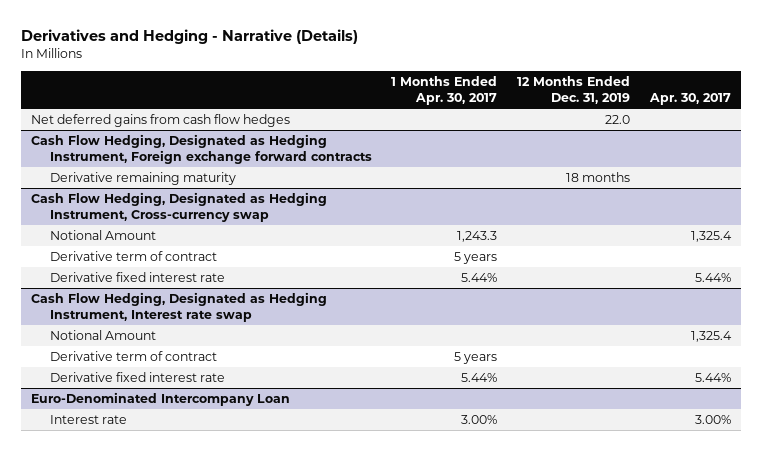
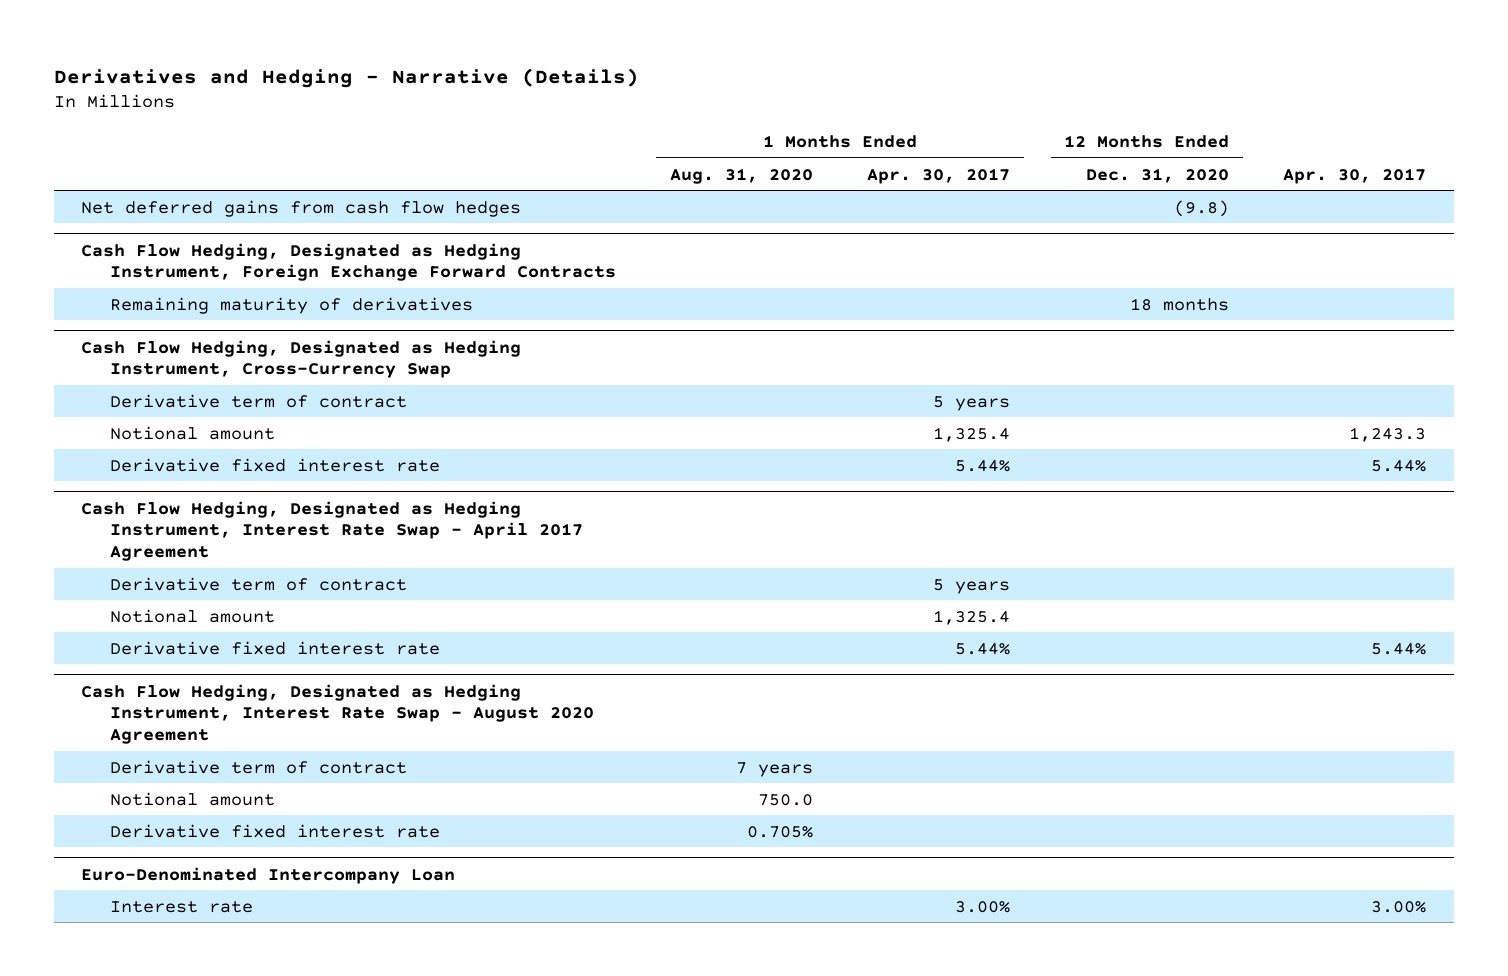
- | 1 Months Ended Apr. 30, 2017 | 12 Months Ended Dec. 31, 2019 | Apr. 30, 2017
+ | 1 Months Ended Aug. 31, 2020 | 1 Months Ended Apr. 30, 2017 | 12 Months Ended Dec. 31, 2020 | Apr. 30, 2017
- Cash Flow Hedging, Designated as Hedging Instrument, Foreign exchange forward contracts
- Derivative remaining maturity | | 18 months |
- Cash Flow Hedging, Designated as Hedging Instrument, Cross-currency swap
- Notional Amount | 1,243.3 | | 1,325.4
+ Cash Flow Hedging, Designated as Hedging Instrument, Foreign Exchange Forward Contracts
+ Remaining maturity of derivatives | | | 18 months |
+ Cash Flow Hedging, Designated as Hedging Instrument, Cross-Currency Swap
+ Notional amount | | 1,325.4 | | 1,243.3
- Cash Flow Hedging, Designated as Hedging Instrument, Interest rate swap
- Notional Amount | | | 1,325.4
+ Cash Flow Hedging, Designated as Hedging Instrument, Interest Rate Swap - April 2017 Agreement
+ Notional amount | | 1,325.4 | |
+ Cash Flow Hedging, Designated as Hedging Instrument, Interest Rate Swap - August 2020 Agreement
+ Derivative term of contract | 7 years | | |
+ Notional amount | 750.0 | | |
+ Derivative fixed interest rate | 0.705% | | |

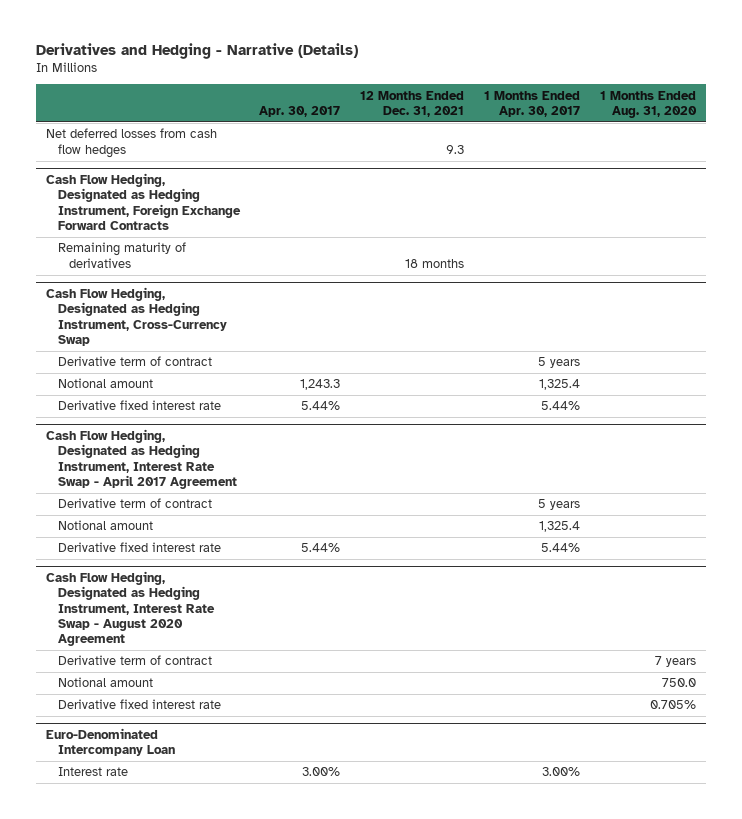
- | 1 Months Ended Aug. 31, 2020 | 1 Months Ended Apr. 30, 2017 | 12 Months Ended Dec. 31, 2020 | Apr. 30, 2017
+ | Apr. 30, 2017 | 12 Months Ended Dec. 31, 2021 | 1 Months Ended Apr. 30, 2017 | 1 Months Ended Aug. 31, 2020
- Net deferred gains from cash flow hedges | | | (9.8) |
+ Net deferred losses from cash flow hedges | | 9.3 | |

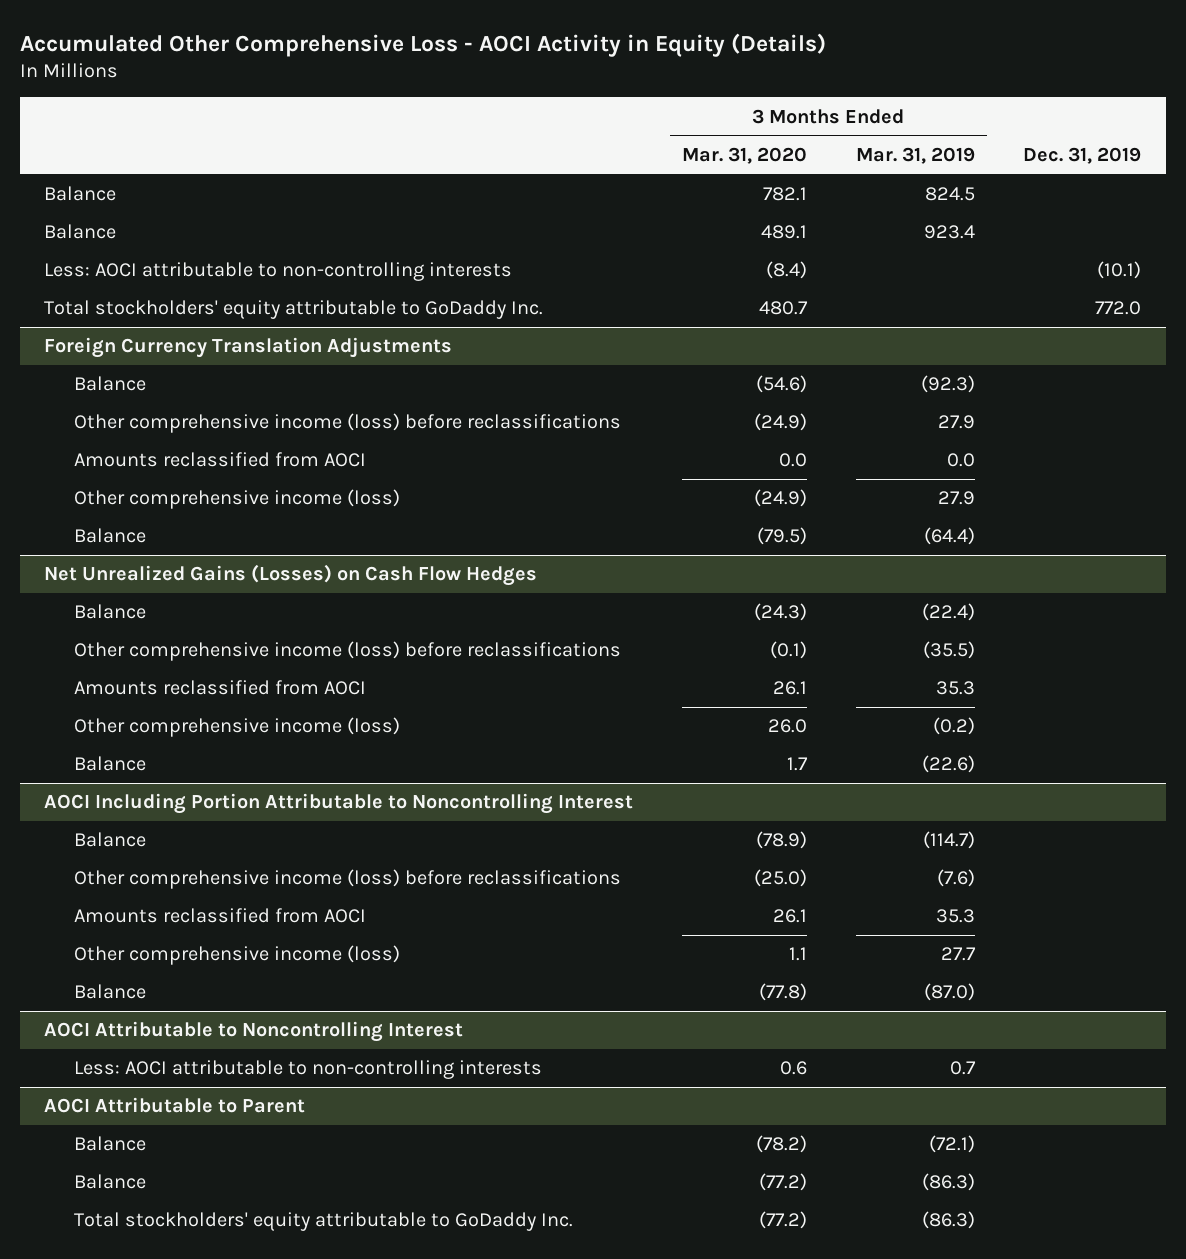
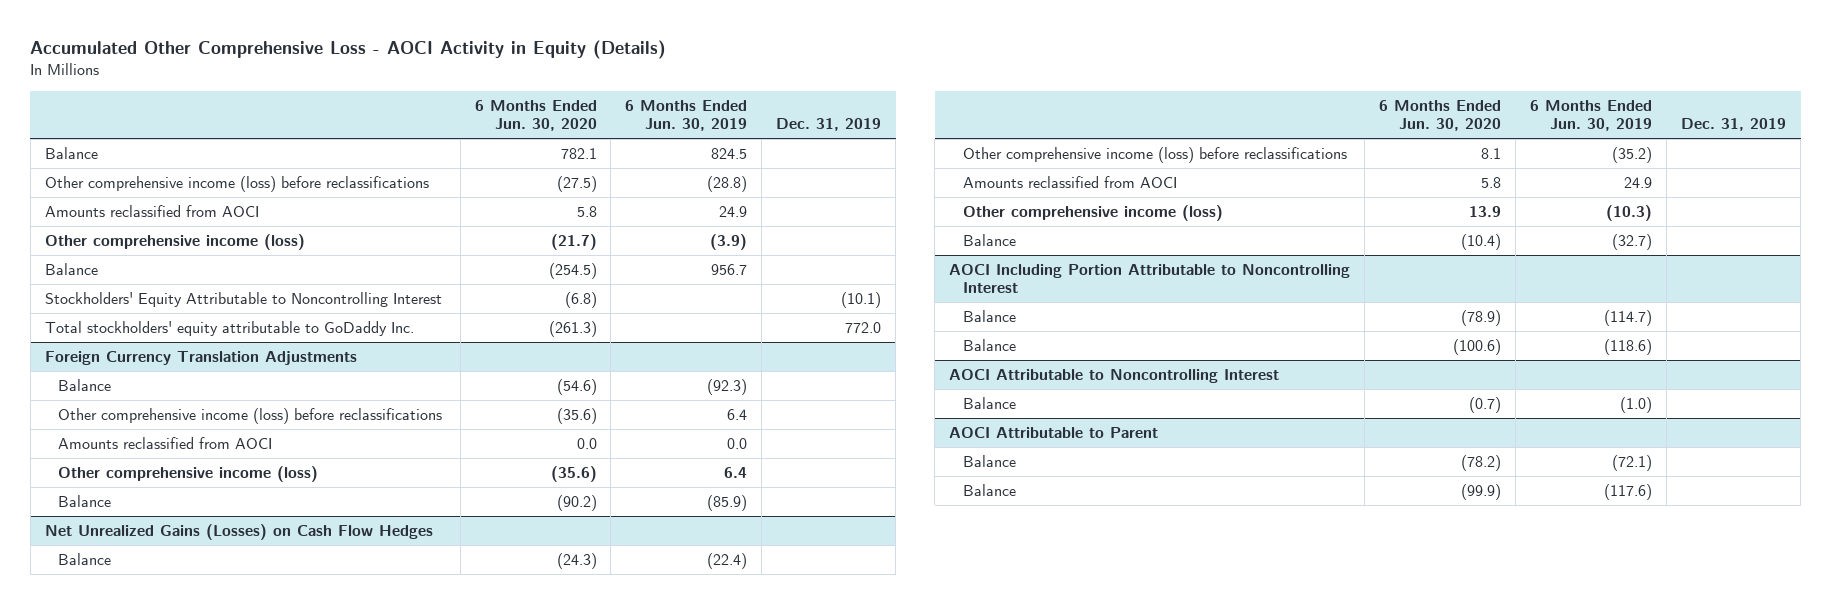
- | 3 Months Ended Mar. 31, 2020 | 3 Months Ended Mar. 31, 2019 | Dec. 31, 2019
+ | 6 Months Ended Jun. 30, 2020 | 6 Months Ended Jun. 30, 2019 | Dec. 31, 2019
+ Other comprehensive income (loss) before reclassifications | (27.5) | (28.8) |
+ Amounts reclassified from AOCI | 5.8 | 24.9 |
+ Other comprehensive income (loss) | (21.7) | (3.9) |
- Less: AOCI attributable to non-controlling interests | (8.4) | | (10.1)
+ Stockholders' Equity Attributable to Noncontrolling Interest | (6.8) | | (10.1)
@ AOCI Including Portion Attributable to Noncontrolling Interest
- Other comprehensive income (loss) before reclassifications | (25.0) | (7.6) |
- Amounts reclassified from AOCI | 26.1 | 35.3 |
- Other comprehensive income (loss) | 1.1 | 27.7 |
@ AOCI Attributable to Noncontrolling Interest
- Less: AOCI attributable to non-controlling interests | 0.6 | 0.7 |
+ Balance | (0.7) | (1.0) |
@ AOCI Attributable to Parent
- Total stockholders' equity attributable to GoDaddy Inc. | (77.2) | (86.3) |

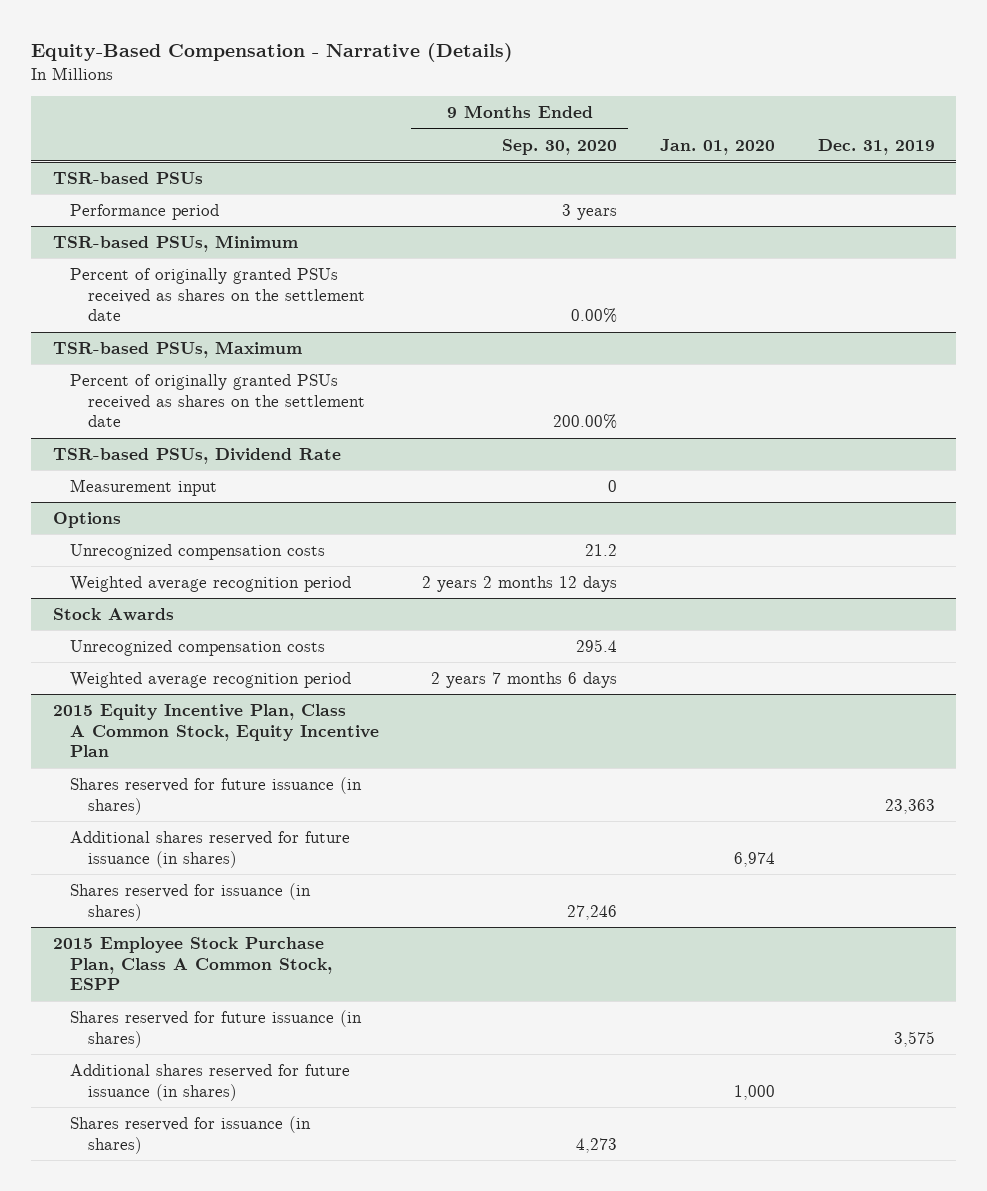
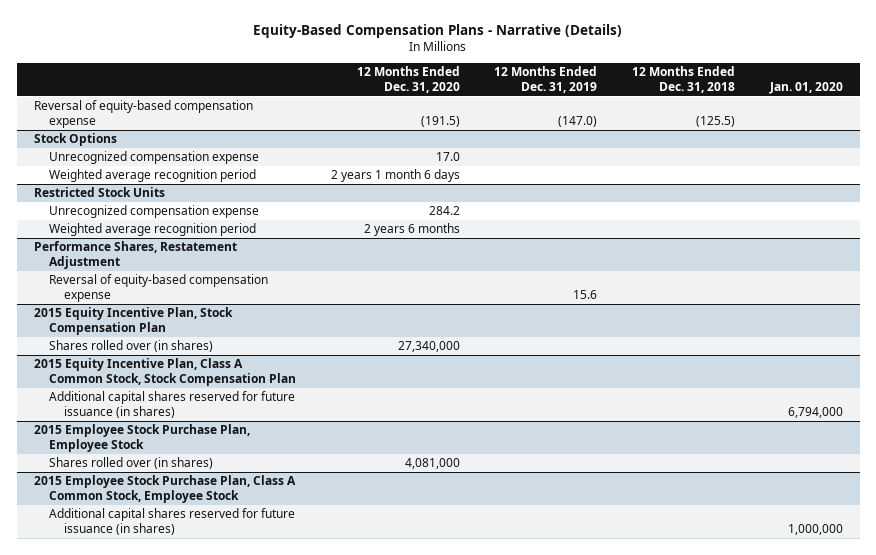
- Equity-Based Compensation - Narrative (Details)
+ Equity-Based Compensation Plans - Narrative (Details)
- | 9 Months Ended Sep. 30, 2020 | Jan. 01, 2020 | Dec. 31, 2019
+ | 12 Months Ended Dec. 31, 2020 | 12 Months Ended Dec. 31, 2019 | 12 Months Ended Dec. 31, 2018 | Jan. 01, 2020
- TSR-based PSUs
- Performance period | 3 years | |
- TSR-based PSUs, Minimum
- Percent of originally granted PSUs received as shares on the settlement date | 0.00% | |
- TSR-based PSUs, Maximum
- Percent of originally granted PSUs received as shares on the settlement date | 200.00% | |
- TSR-based PSUs, Dividend Rate
- Measurement input | 0 | |
- Options
- Unrecognized compensation costs | 21.2 | |
+ Reversal of equity-based compensation expense | (191.5) | (147.0) | (125.5) |
+ Stock Options
+ Unrecognized compensation expense | 17.0 | | |
- Stock Awards
- Unrecognized compensation costs | 295.4 | |
+ Restricted Stock Units
+ Unrecognized compensation expense | 284.2 | | |
- 2015 Equity Incentive Plan, Class A Common Stock, Equity Incentive Plan
- Shares reserved for future issuance (in shares) | | | 23,363
- Additional shares reserved for future issuance (in shares) | | 6,974 |
- Shares reserved for issuance (in shares) | 27,246 | |
- 2015 Employee Stock Purchase Plan, Class A Common Stock, ESPP
- Shares reserved for future issuance (in shares) | | | 3,575
- Additional shares reserved for future issuance (in shares) | | 1,000 |
- Shares reserved for issuance (in shares) | 4,273 | |
+ Performance Shares, Restatement Adjustment
+ Reversal of equity-based compensation expense | | 15.6 | |
+ 2015 Equity Incentive Plan, Stock Compensation Plan
+ Shares rolled over (in shares) | 27,340,000 | | |
+ 2015 Equity Incentive Plan, Class A Common Stock, Stock Compensation Plan
+ Additional capital shares reserved for future issuance (in shares) | | | | 6,794,000
+ 2015 Employee Stock Purchase Plan, Employee Stock
+ Shares rolled over (in shares) | 4,081,000 | | |
+ 2015 Employee Stock Purchase Plan, Class A Common Stock, Employee Stock
+ Additional capital shares reserved for future issuance (in shares) | | | | 1,000,000

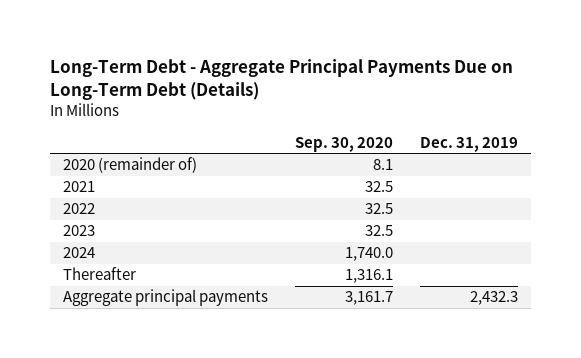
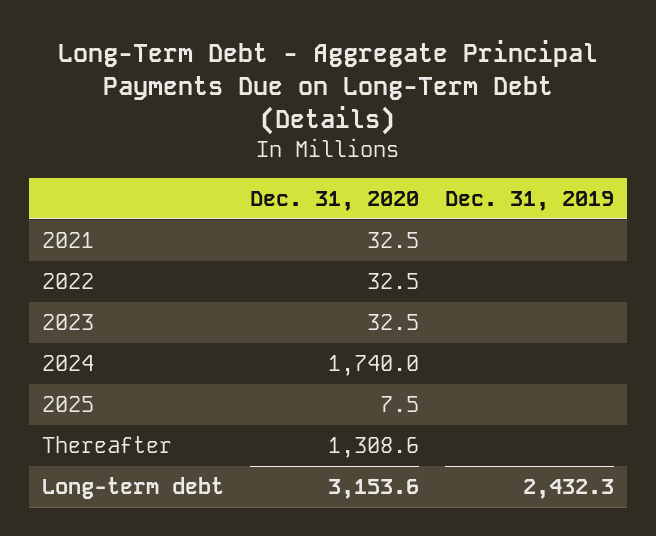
- | Sep. 30, 2020 | Dec. 31, 2019
+ | Dec. 31, 2020 | Dec. 31, 2019
- 2020 (remainder of) | 8.1 |
+ 2025 | 7.5 |
- Aggregate principal payments | 3,161.7 | 2,432.3
+ Long-term debt | 3,153.6 | 2,432.3

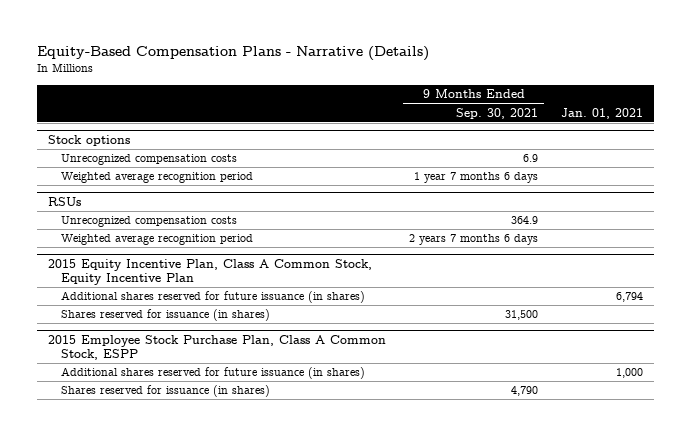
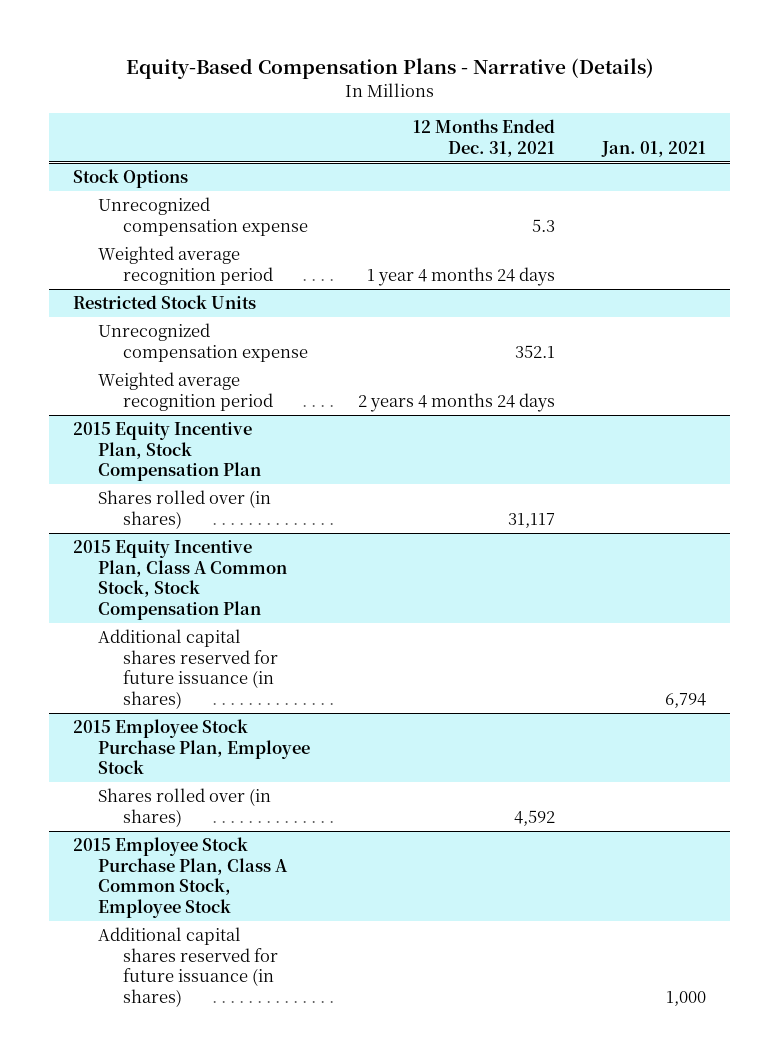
- | 9 Months Ended Sep. 30, 2021 | Jan. 01, 2021
+ | 12 Months Ended Dec. 31, 2021 | Jan. 01, 2021
- Stock options
- Unrecognized compensation costs | 6.9 |
+ Stock Options
+ Unrecognized compensation expense | 5.3 |
- RSUs
- Unrecognized compensation costs | 364.9 |
+ Restricted Stock Units
+ Unrecognized compensation expense | 352.1 |
- 2015 Equity Incentive Plan, Class A Common Stock, Equity Incentive Plan
- Additional shares reserved for future issuance (in shares) | | 6,794
- Shares reserved for issuance (in shares) | 31,500 |
- 2015 Employee Stock Purchase Plan, Class A Common Stock, ESPP
- Additional shares reserved for future issuance (in shares) | | 1,000
- Shares reserved for issuance (in shares) | 4,790 |
+ 2015 Equity Incentive Plan, Stock Compensation Plan
+ Shares rolled over (in shares) | 31,117 |
+ 2015 Equity Incentive Plan, Class A Common Stock, Stock Compensation Plan
+ Additional capital shares reserved for future issuance (in shares) | | 6,794
+ 2015 Employee Stock Purchase Plan, Employee Stock
+ Shares rolled over (in shares) | 4,592 |
+ 2015 Employee Stock Purchase Plan, Class A Common Stock, Employee Stock
+ Additional capital shares reserved for future issuance (in shares) | | 1,000

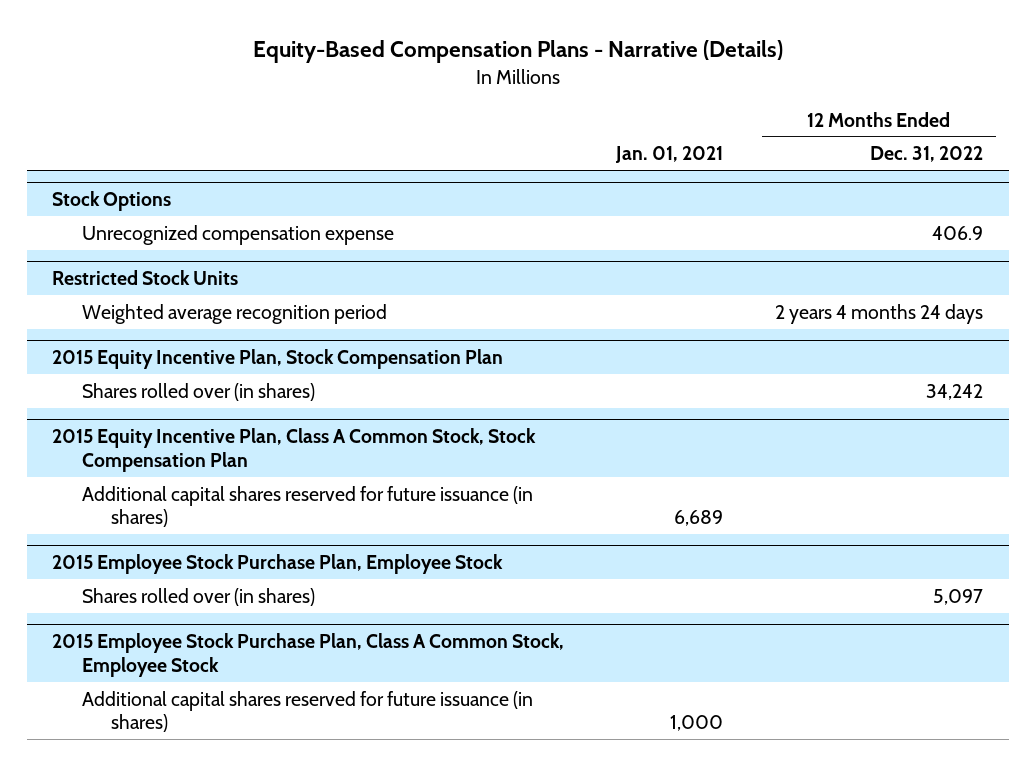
- | 12 Months Ended Dec. 31, 2021 | Jan. 01, 2021
+ | Jan. 01, 2021 | 12 Months Ended Dec. 31, 2022
@ Stock Options
- Weighted average recognition period | 1 year 4 months 24 days |
@ Restricted Stock Units
- Unrecognized compensation expense | 352.1 |
@ 2015 Equity Incentive Plan, Class A Common Stock, Stock Compensation Plan
- Additional capital shares reserved for future issuance (in shares) | | 6,794
+ Additional capital shares reserved for future issuance (in shares) | 6,689 |

